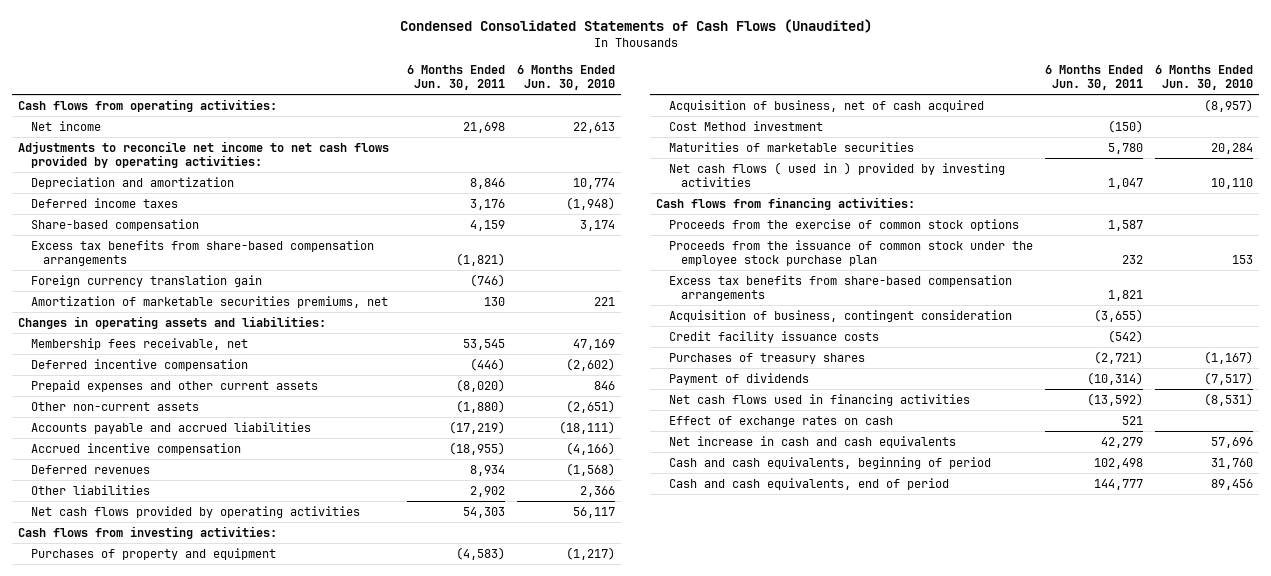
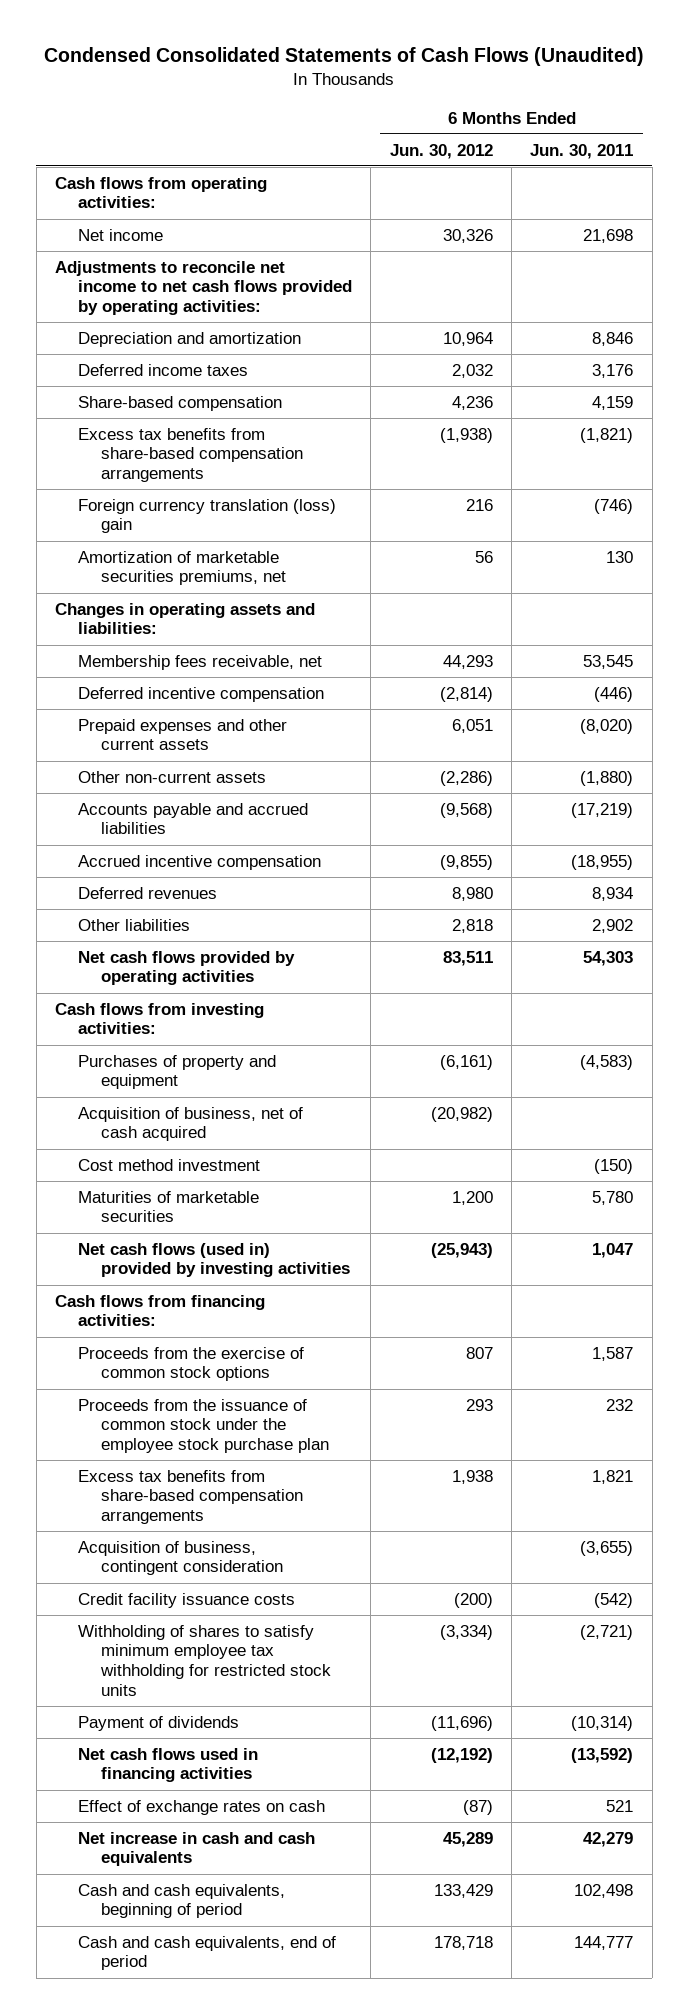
- | 6 Months Ended Jun. 30, 2011 | 6 Months Ended Jun. 30, 2010
+ | 6 Months Ended Jun. 30, 2012 | 6 Months Ended Jun. 30, 2011
- Foreign currency translation gain | (746) |
+ Foreign currency translation (loss) gain | 216 | (746)
- Cost Method investment | (150) |
+ Cost method investment | | (150)
- Net cash flows ( used in ) provided by investing activities | 1,047 | 10,110
+ Net cash flows (used in) provided by investing activities | (25,943) | 1,047
- Purchases of treasury shares | (2,721) | (1,167)
+ Withholding of shares to satisfy minimum employee tax withholding for restricted stock units | (3,334) | (2,721)

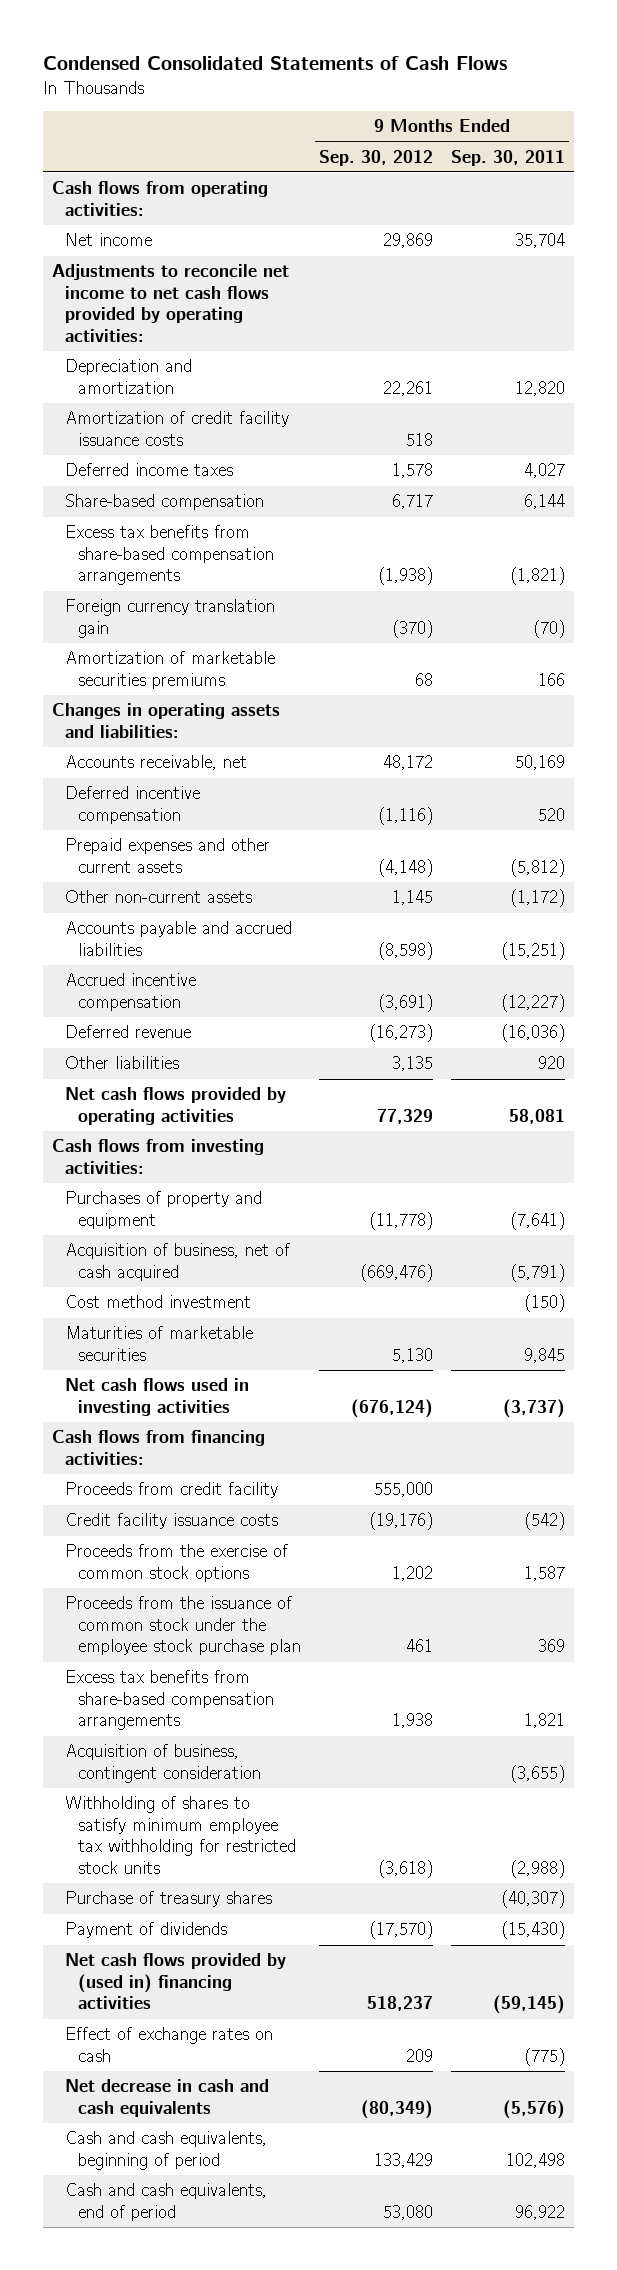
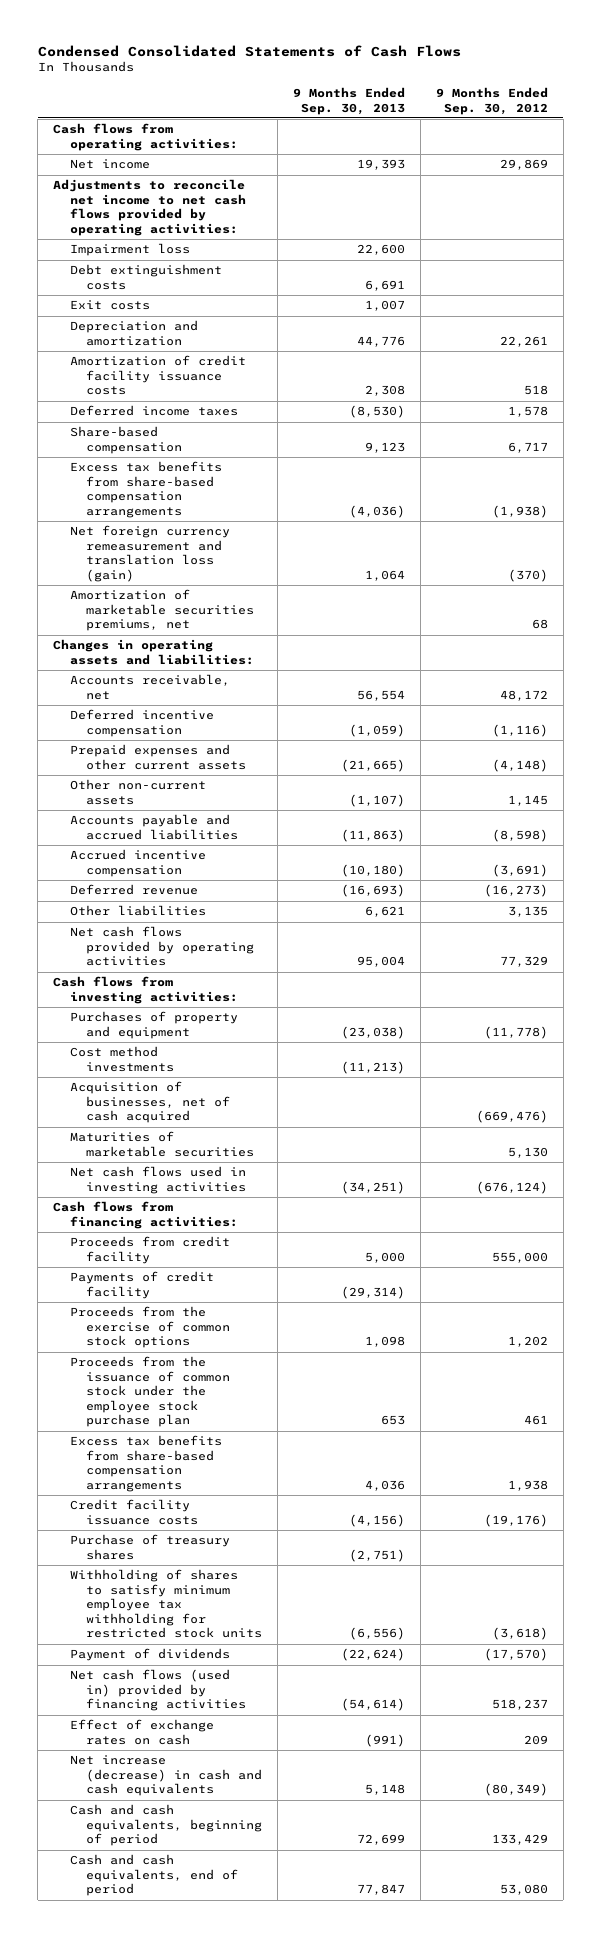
- | 9 Months Ended Sep. 30, 2012 | 9 Months Ended Sep. 30, 2011
+ | 9 Months Ended Sep. 30, 2013 | 9 Months Ended Sep. 30, 2012
+ Impairment loss | 22,600 |
+ Debt extinguishment costs | 6,691 |
+ Exit costs | 1,007 |
- Foreign currency translation gain | (370) | (70)
- Amortization of marketable securities premiums | 68 | 166
+ Net foreign currency remeasurement and translation loss (gain) | 1,064 | (370)
+ Amortization of marketable securities premiums, net | | 68
- Acquisition of business, net of cash acquired | (669,476) | (5,791)
- Cost method investment | | (150)
+ Cost method investments | (11,213) |
+ Acquisition of businesses, net of cash acquired | | (669,476)
+ Payments of credit facility | (29,314) |
- Acquisition of business, contingent consideration | | (3,655)
moved down: Credit facility issuance costs | (4,156) | (19,176)
moved down: Withholding of shares to satisfy minimum employee tax withholding for restricted stock units | (6,556) | (3,618)
- Net cash flows provided by (used in) financing activities | 518,237 | (59,145)
+ Net cash flows (used in) provided by financing activities | (54,614) | 518,237
- Net decrease in cash and cash equivalents | (80,349) | (5,576)
+ Net increase (decrease) in cash and cash equivalents | 5,148 | (80,349)

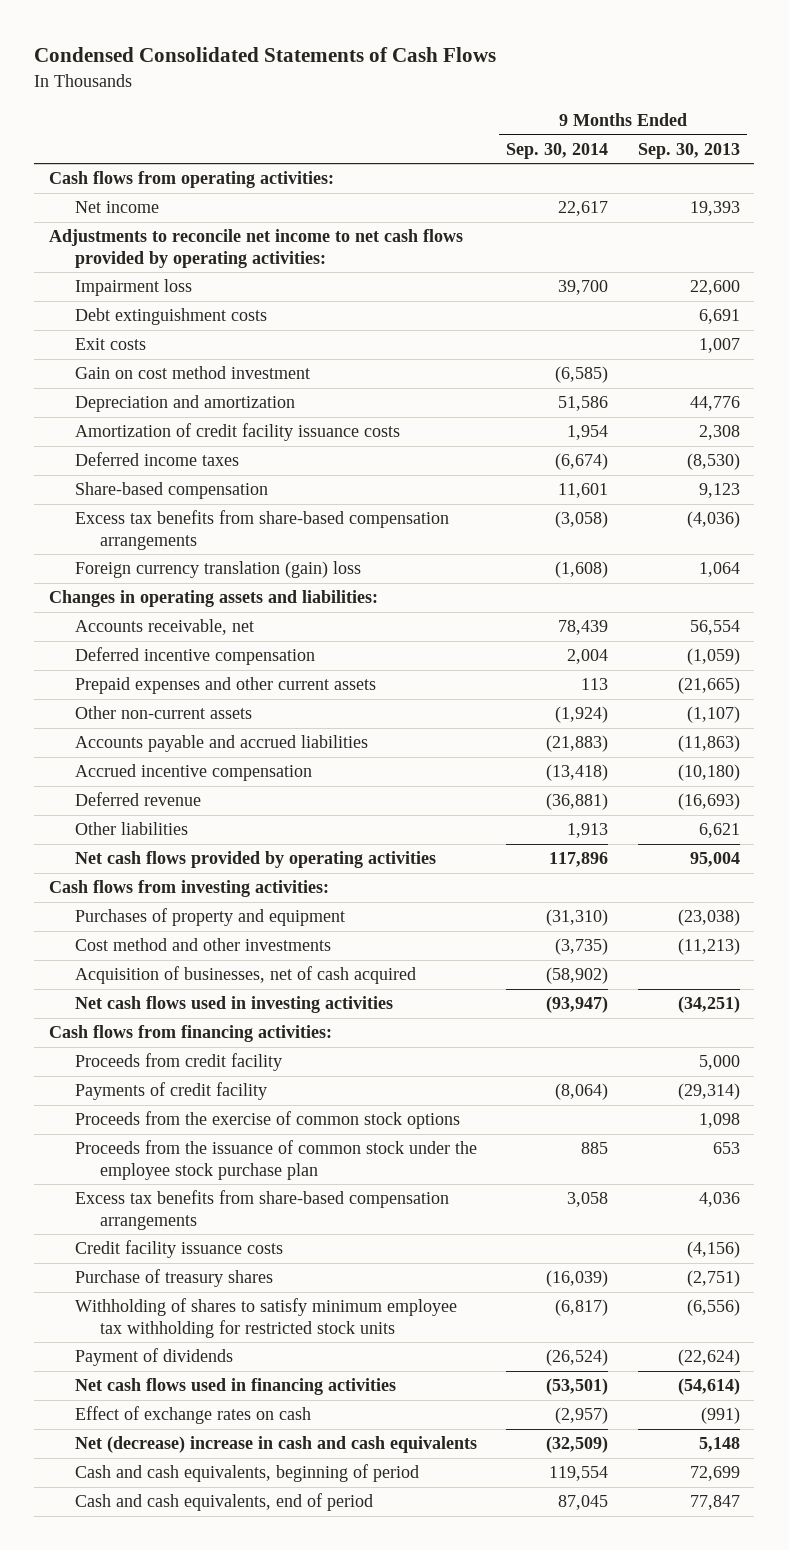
- | 9 Months Ended Sep. 30, 2013 | 9 Months Ended Sep. 30, 2012
+ | 9 Months Ended Sep. 30, 2014 | 9 Months Ended Sep. 30, 2013
+ Gain on cost method investment | (6,585) |
- Net foreign currency remeasurement and translation loss (gain) | 1,064 | (370)
- Amortization of marketable securities premiums, net | | 68
+ Foreign currency translation (gain) loss | (1,608) | 1,064
- Cost method investments | (11,213) |
+ Cost method and other investments | (3,735) | (11,213)
- Maturities of marketable securities | | 5,130
- Net cash flows (used in) provided by financing activities | (54,614) | 518,237
+ Net cash flows used in financing activities | (53,501) | (54,614)
- Net increase (decrease) in cash and cash equivalents | 5,148 | (80,349)
+ Net (decrease) increase in cash and cash equivalents | (32,509) | 5,148

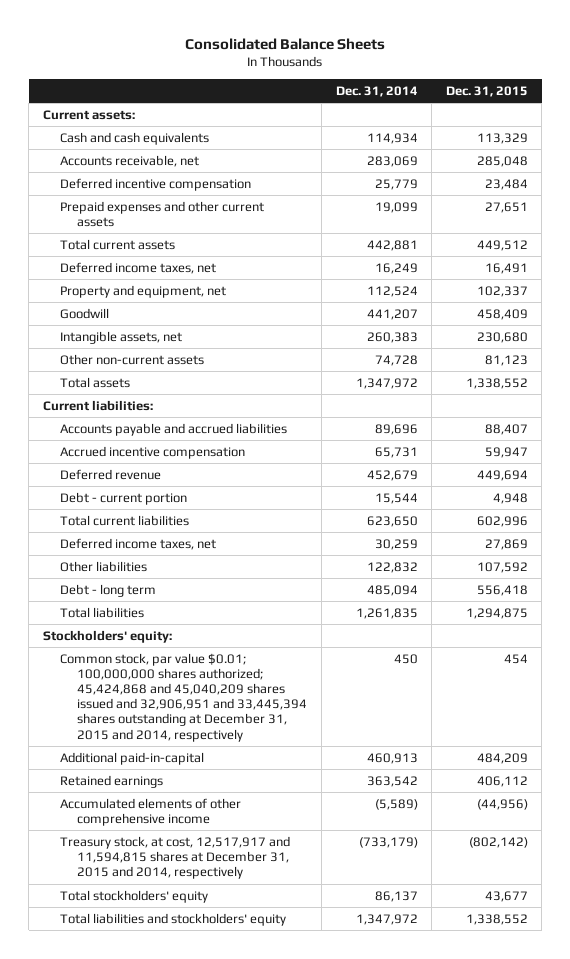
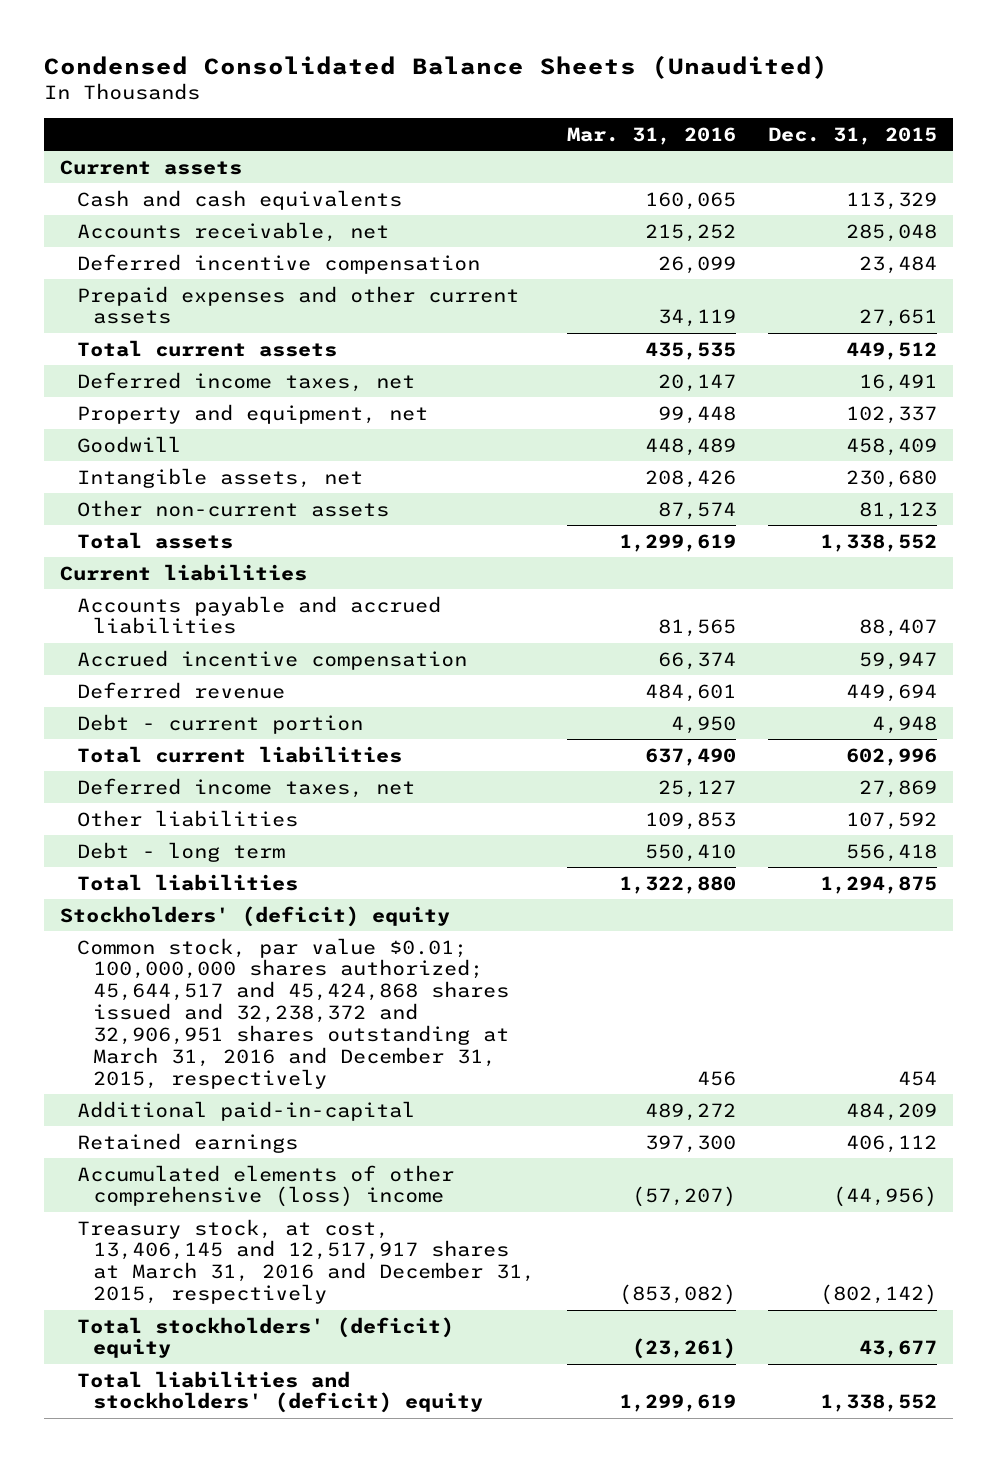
- Consolidated Balance Sheets
+ Condensed Consolidated Balance Sheets (Unaudited)
- | Dec. 31, 2014 | Dec. 31, 2015
+ | Mar. 31, 2016 | Dec. 31, 2015
- Current assets:
+ Current assets
- Current liabilities:
+ Current liabilities
- Stockholders' equity:
- Common stock, par value $0.01; 100,000,000 shares authorized; 45,424,868 and 45,040,209 shares issued and 32,906,951 and 33,445,394 shares outstanding at December 31, 2015 and 2014, respectively | 450 | 454
+ Stockholders' (deficit) equity
+ Common stock, par value $0.01; 100,000,000 shares authorized; 45,644,517 and 45,424,868 shares issued and 32,238,372 and 32,906,951 shares outstanding at March 31, 2016 and December 31, 2015, respectively | 456 | 454
- Accumulated elements of other comprehensive income | (5,589) | (44,956)
- Treasury stock, at cost, 12,517,917 and 11,594,815 shares at December 31, 2015 and 2014, respectively | (733,179) | (802,142)
- Total stockholders' equity | 86,137 | 43,677
- Total liabilities and stockholders' equity | 1,347,972 | 1,338,552
+ Accumulated elements of other comprehensive (loss) income | (57,207) | (44,956)
+ Treasury stock, at cost, 13,406,145 and 12,517,917 shares at March 31, 2016 and December 31, 2015, respectively | (853,082) | (802,142)
+ Total stockholders' (deficit) equity | (23,261) | 43,677
+ Total liabilities and stockholders' (deficit) equity | 1,299,619 | 1,338,552

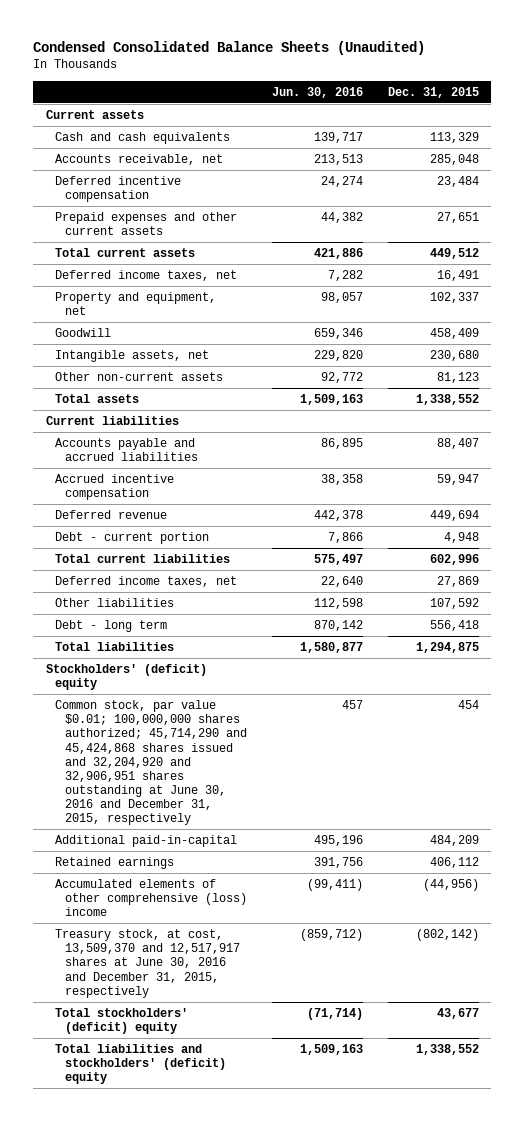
- | Mar. 31, 2016 | Dec. 31, 2015
+ | Jun. 30, 2016 | Dec. 31, 2015
- Common stock, par value $0.01; 100,000,000 shares authorized; 45,644,517 and 45,424,868 shares issued and 32,238,372 and 32,906,951 shares outstanding at March 31, 2016 and December 31, 2015, respectively | 456 | 454
+ Common stock, par value $0.01; 100,000,000 shares authorized; 45,714,290 and 45,424,868 shares issued and 32,204,920 and 32,906,951 shares outstanding at June 30, 2016 and December 31, 2015, respectively | 457 | 454
- Treasury stock, at cost, 13,406,145 and 12,517,917 shares at March 31, 2016 and December 31, 2015, respectively | (853,082) | (802,142)
+ Treasury stock, at cost, 13,509,370 and 12,517,917 shares at June 30, 2016 and December 31, 2015, respectively | (859,712) | (802,142)

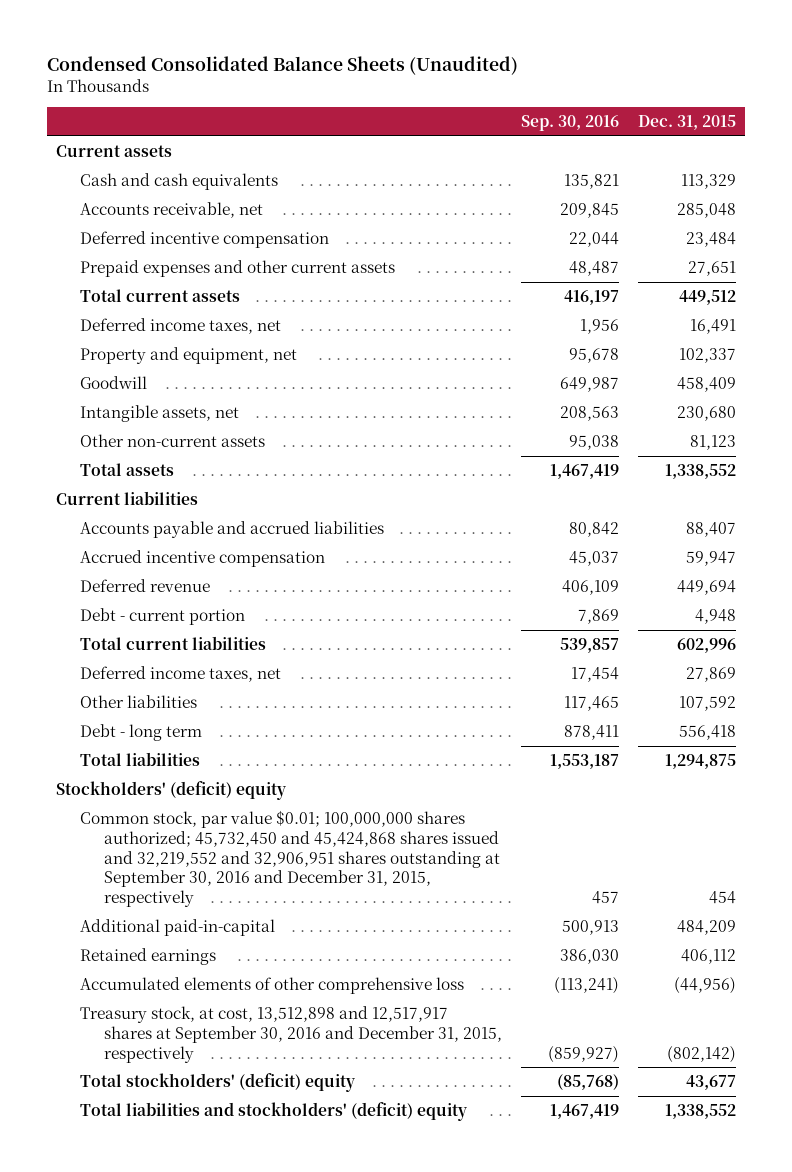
- | Jun. 30, 2016 | Dec. 31, 2015
+ | Sep. 30, 2016 | Dec. 31, 2015
- Common stock, par value $0.01; 100,000,000 shares authorized; 45,714,290 and 45,424,868 shares issued and 32,204,920 and 32,906,951 shares outstanding at June 30, 2016 and December 31, 2015, respectively | 457 | 454
+ Common stock, par value $0.01; 100,000,000 shares authorized; 45,732,450 and 45,424,868 shares issued and 32,219,552 and 32,906,951 shares outstanding at September 30, 2016 and December 31, 2015, respectively | 457 | 454
- Accumulated elements of other comprehensive (loss) income | (99,411) | (44,956)
- Treasury stock, at cost, 13,509,370 and 12,517,917 shares at June 30, 2016 and December 31, 2015, respectively | (859,712) | (802,142)
+ Accumulated elements of other comprehensive loss | (113,241) | (44,956)
+ Treasury stock, at cost, 13,512,898 and 12,517,917 shares at September 30, 2016 and December 31, 2015, respectively | (859,927) | (802,142)

